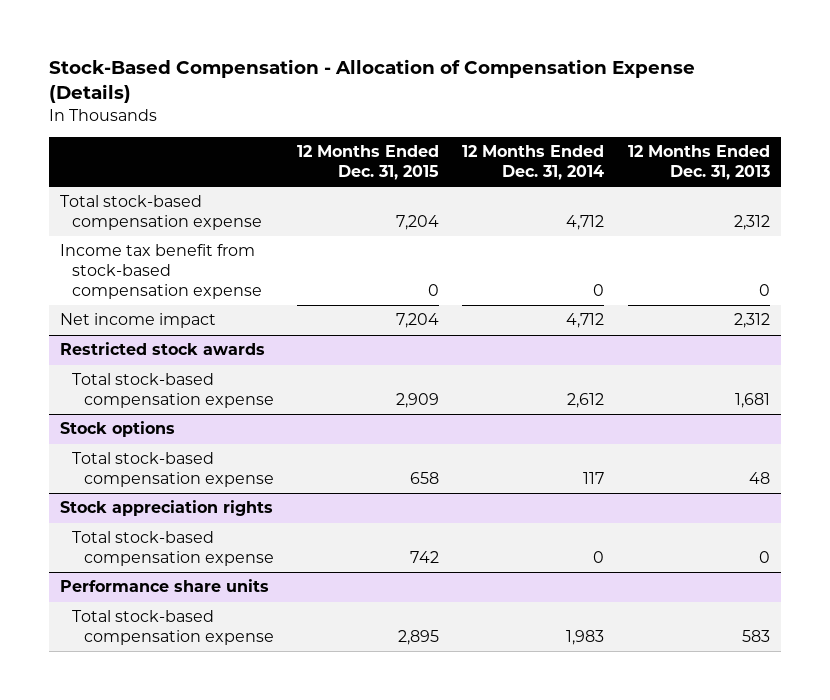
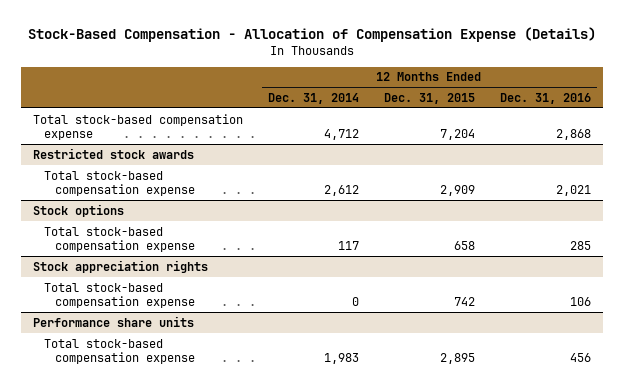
- | 12 Months Ended Dec. 31, 2015 | 12 Months Ended Dec. 31, 2014 | 12 Months Ended Dec. 31, 2013
+ | 12 Months Ended Dec. 31, 2014 | 12 Months Ended Dec. 31, 2015 | 12 Months Ended Dec. 31, 2016
- Income tax benefit from stock-based compensation expense | 0 | 0 | 0
- Net income impact | 7,204 | 4,712 | 2,312

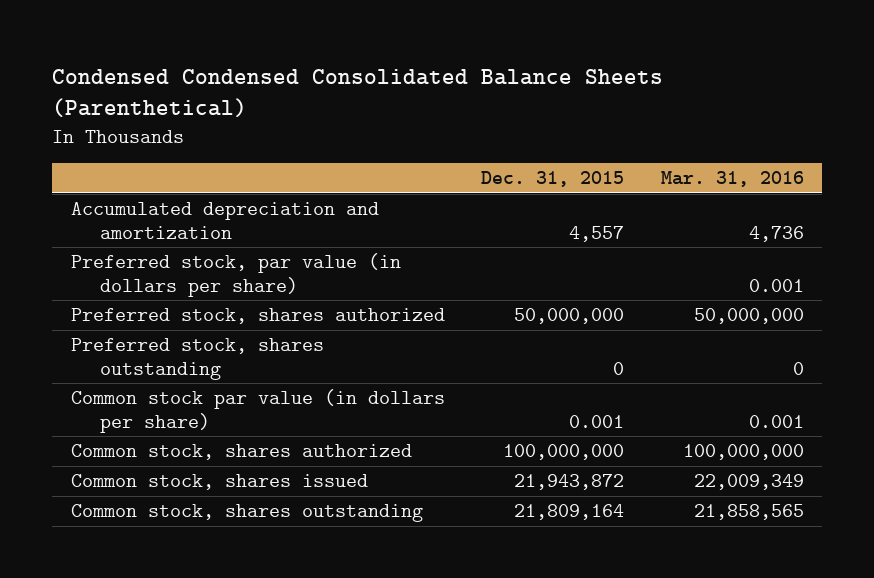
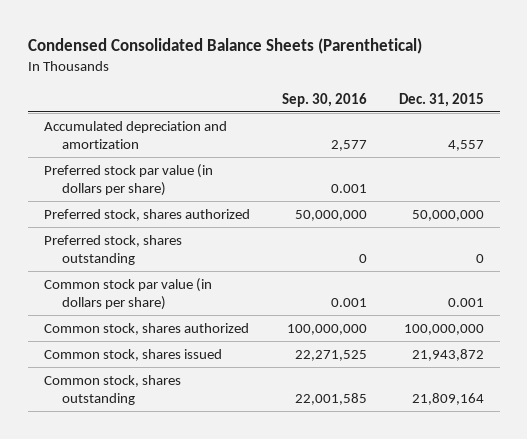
- Condensed Condensed Consolidated Balance Sheets (Parenthetical)
+ Condensed Consolidated Balance Sheets (Parenthetical)
- | Dec. 31, 2015 | Mar. 31, 2016
+ | Sep. 30, 2016 | Dec. 31, 2015
- Preferred stock, par value (in dollars per share) | | 0.001
+ Preferred stock par value (in dollars per share) | 0.001 |

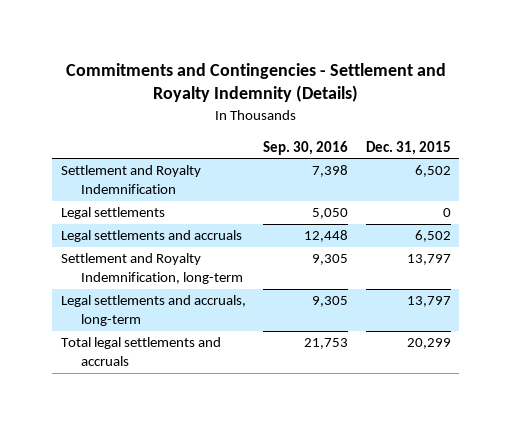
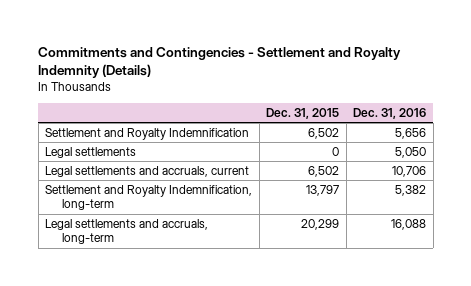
- | Sep. 30, 2016 | Dec. 31, 2015
+ | Dec. 31, 2015 | Dec. 31, 2016
- Legal settlements and accruals | 12,448 | 6,502
+ Legal settlements and accruals, current | 6,502 | 10,706
- Legal settlements and accruals, long-term | 9,305 | 13,797
- Total legal settlements and accruals | 21,753 | 20,299
+ Legal settlements and accruals, long-term | 20,299 | 16,088

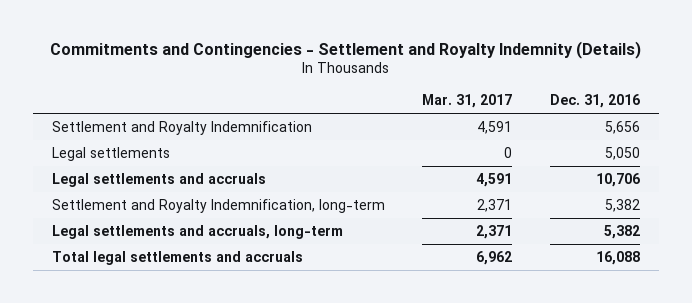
- | Dec. 31, 2015 | Dec. 31, 2016
+ | Mar. 31, 2017 | Dec. 31, 2016
- Legal settlements and accruals, current | 6,502 | 10,706
+ Legal settlements and accruals | 4,591 | 10,706
- Legal settlements and accruals, long-term | 20,299 | 16,088
+ Legal settlements and accruals, long-term | 2,371 | 5,382
+ Total legal settlements and accruals | 6,962 | 16,088

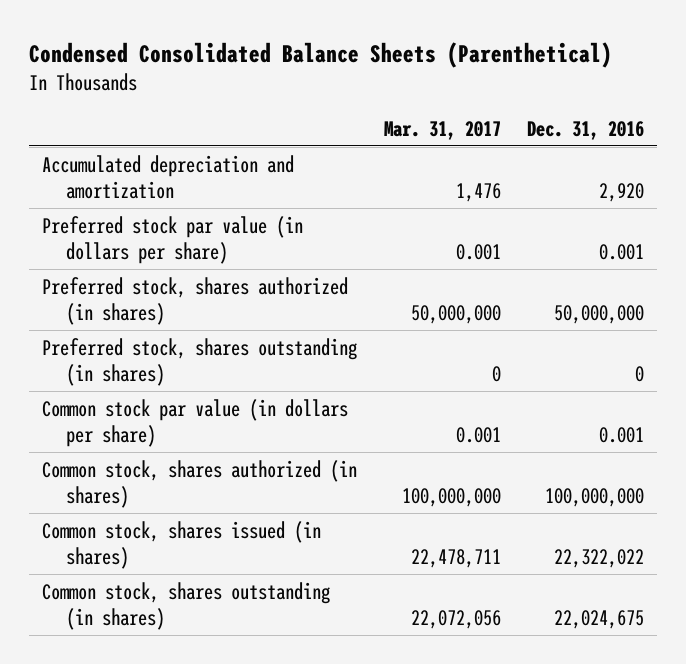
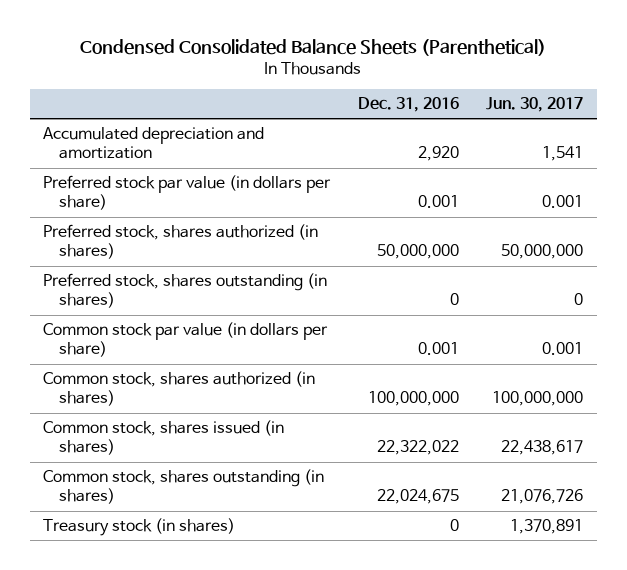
- | Mar. 31, 2017 | Dec. 31, 2016
+ | Dec. 31, 2016 | Jun. 30, 2017
+ Treasury stock (in shares) | 0 | 1,370,891

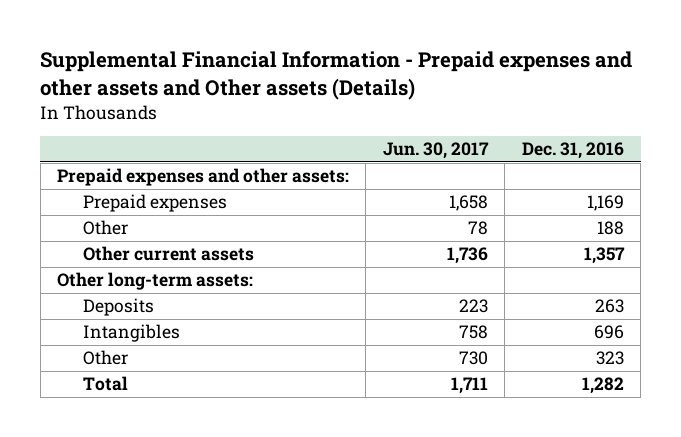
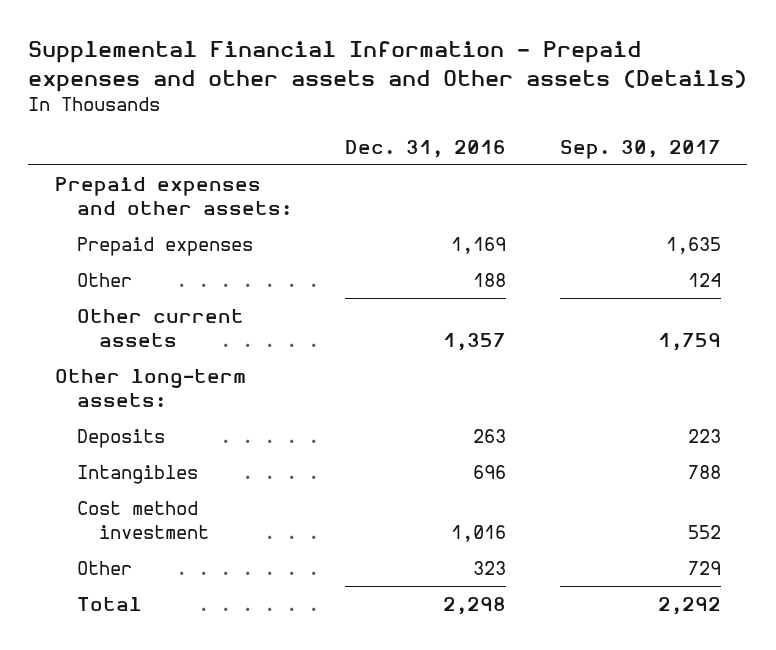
- | Jun. 30, 2017 | Dec. 31, 2016
+ | Dec. 31, 2016 | Sep. 30, 2017
+ Cost method investment | 1,016 | 552
- Total | 1,711 | 1,282
+ Total | 2,298 | 2,292

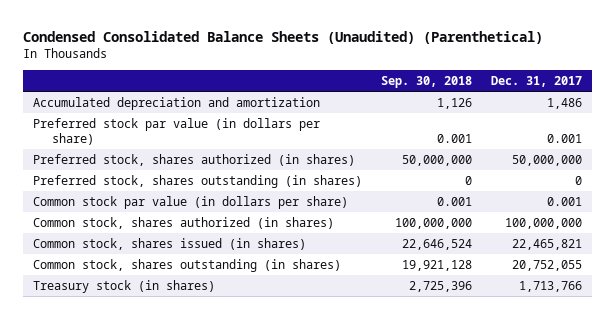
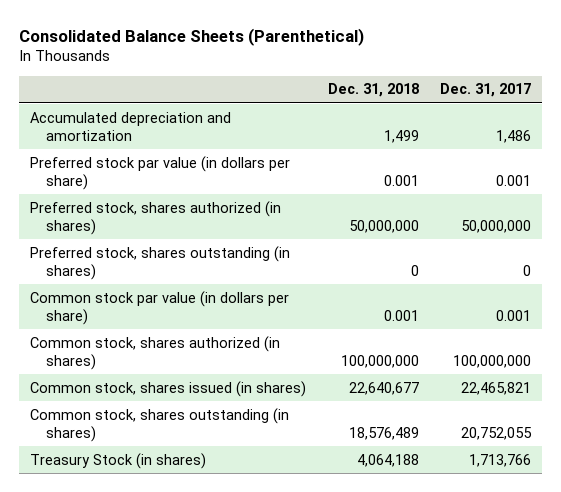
- Condensed Consolidated Balance Sheets (Unaudited) (Parenthetical)
+ Consolidated Balance Sheets (Parenthetical)
- | Sep. 30, 2018 | Dec. 31, 2017
+ | Dec. 31, 2018 | Dec. 31, 2017
- Treasury stock (in shares) | 2,725,396 | 1,713,766
+ Treasury Stock (in shares) | 4,064,188 | 1,713,766

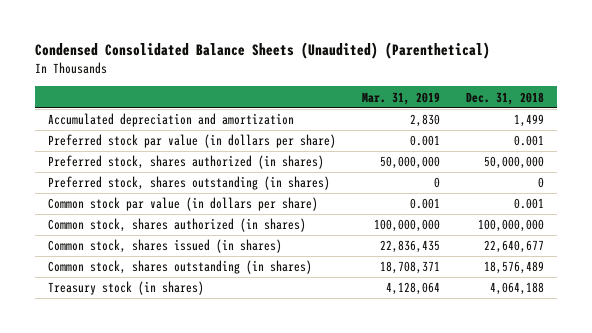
- Consolidated Balance Sheets (Parenthetical)
+ Condensed Consolidated Balance Sheets (Unaudited) (Parenthetical)
- | Dec. 31, 2018 | Dec. 31, 2017
+ | Mar. 31, 2019 | Dec. 31, 2018
- Treasury Stock (in shares) | 4,064,188 | 1,713,766
+ Treasury stock (in shares) | 4,128,064 | 4,064,188

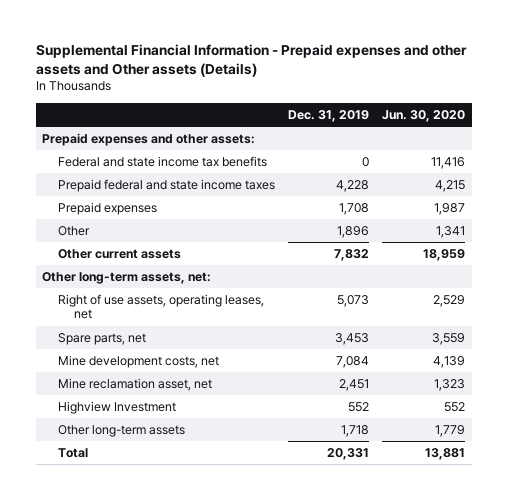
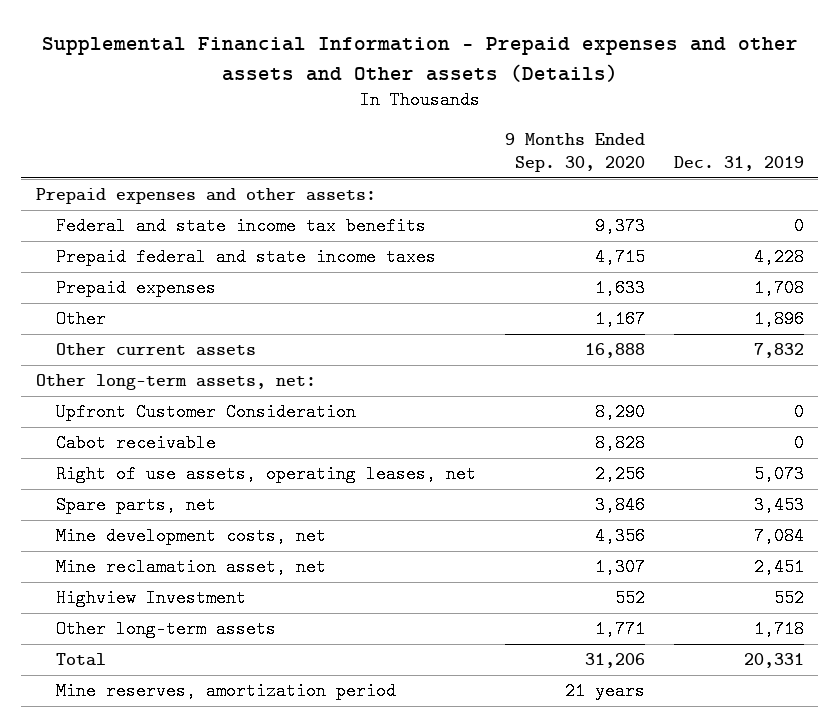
- | Dec. 31, 2019 | Jun. 30, 2020
+ | 9 Months Ended Sep. 30, 2020 | Dec. 31, 2019
+ Upfront Customer Consideration | 8,290 | 0
+ Cabot receivable | 8,828 | 0
+ Mine reserves, amortization period | 21 years |

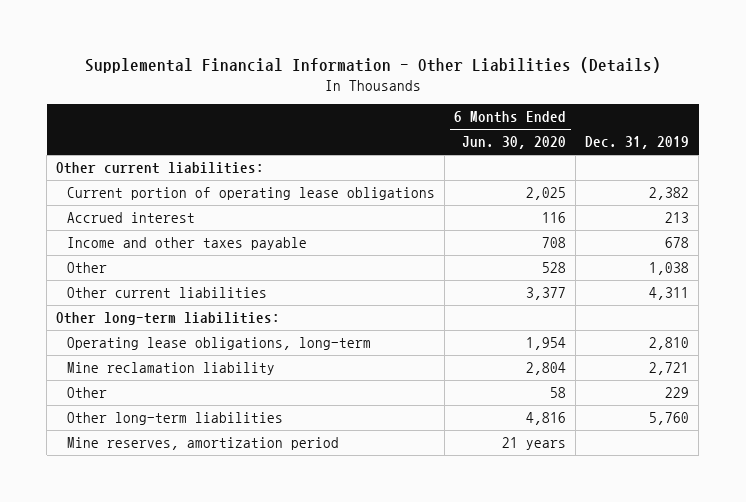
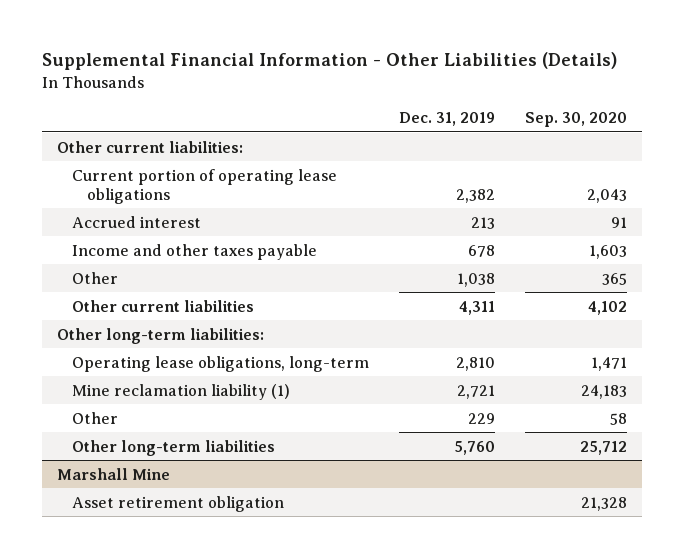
- | 6 Months Ended Jun. 30, 2020 | Dec. 31, 2019
+ | Dec. 31, 2019 | Sep. 30, 2020
- Mine reclamation liability | 2,804 | 2,721
+ Mine reclamation liability (1) | 2,721 | 24,183
- Mine reserves, amortization period | 21 years |
+ Marshall Mine
+ Asset retirement obligation | | 21,328

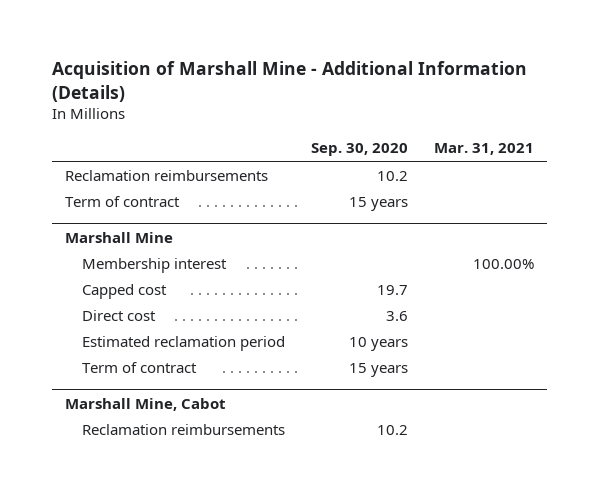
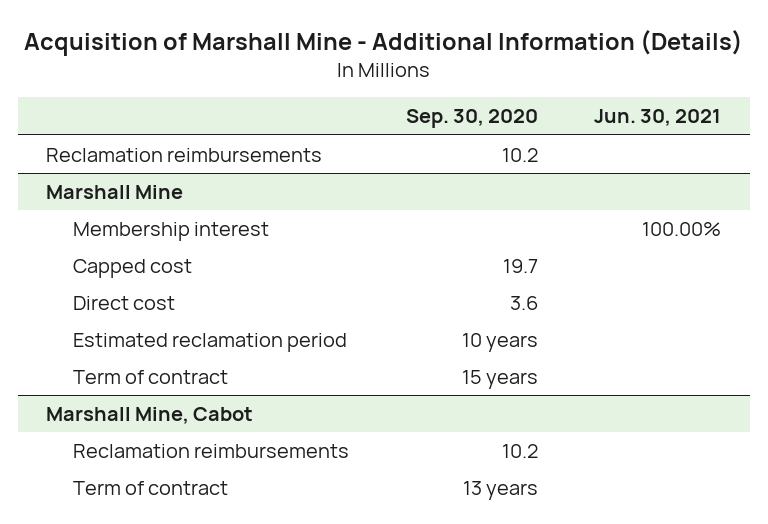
- | Sep. 30, 2020 | Mar. 31, 2021
+ | Sep. 30, 2020 | Jun. 30, 2021
- Term of contract | 15 years |
@ Marshall Mine, Cabot
+ Term of contract | 13 years |

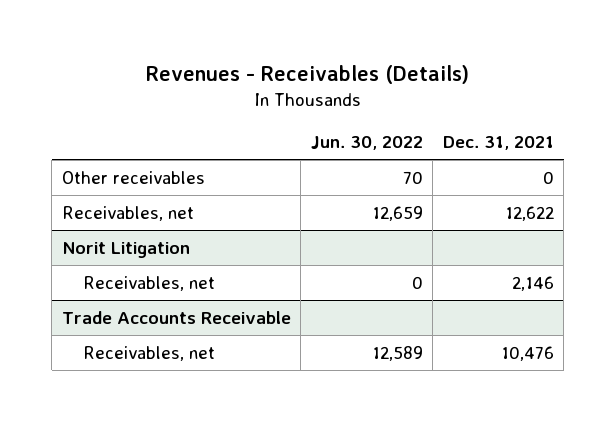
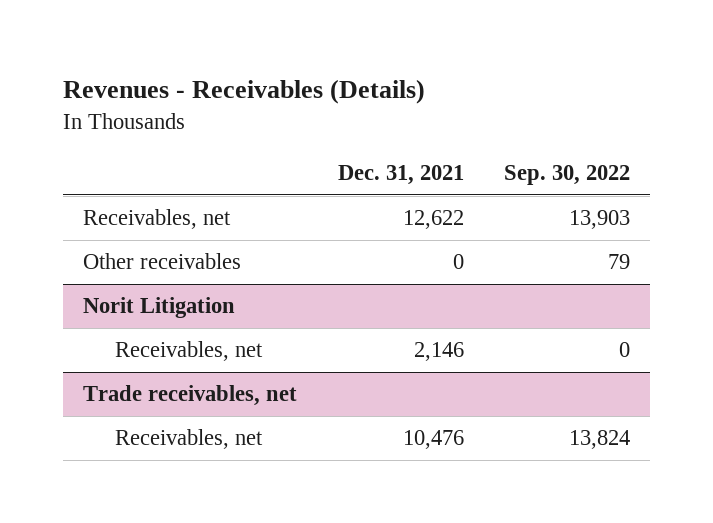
- | Jun. 30, 2022 | Dec. 31, 2021
+ | Dec. 31, 2021 | Sep. 30, 2022
moved down: Other receivables | 0 | 79
- Trade Accounts Receivable
+ Trade receivables, net

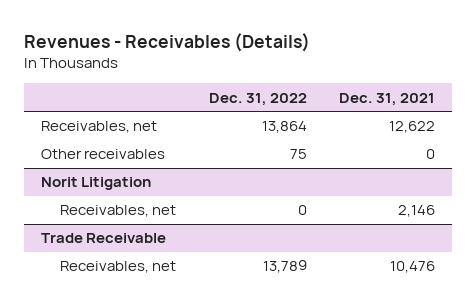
- | Dec. 31, 2021 | Sep. 30, 2022
+ | Dec. 31, 2022 | Dec. 31, 2021
- Trade receivables, net
+ Trade Receivable

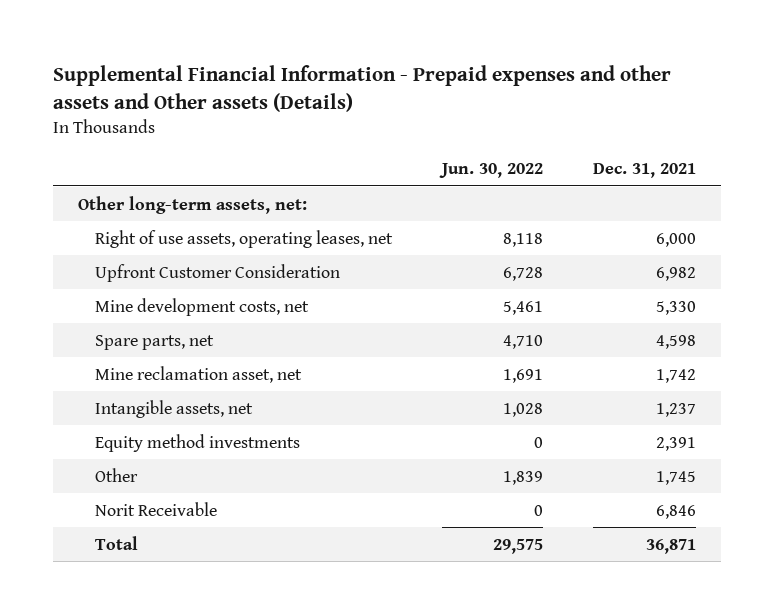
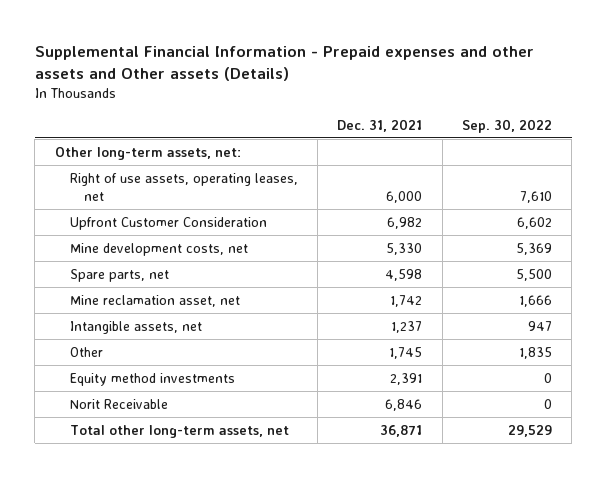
- | Jun. 30, 2022 | Dec. 31, 2021
+ | Dec. 31, 2021 | Sep. 30, 2022
moved down: Equity method investments | 2,391 | 0
- Total | 29,575 | 36,871
+ Total other long-term assets, net | 36,871 | 29,529

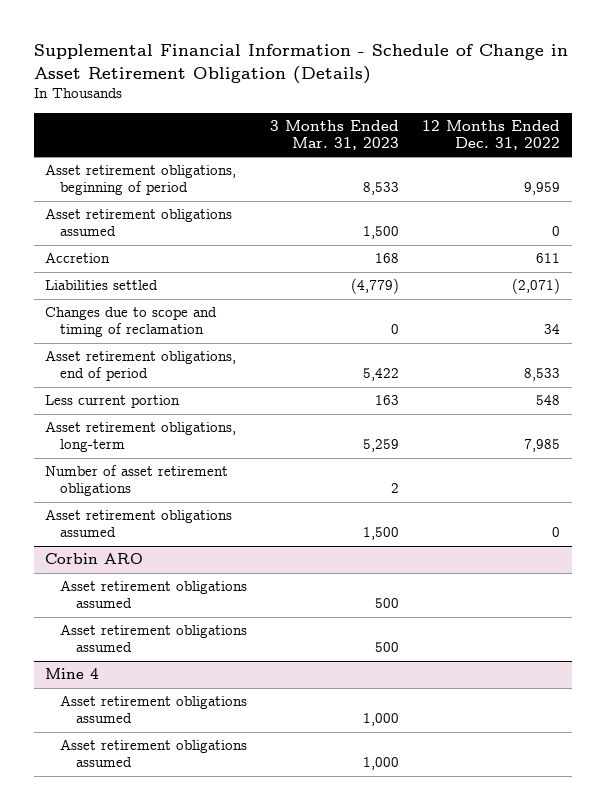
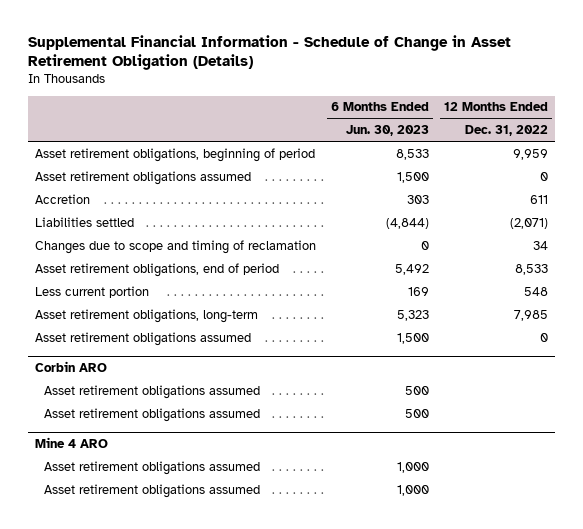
- | 3 Months Ended Mar. 31, 2023 | 12 Months Ended Dec. 31, 2022
+ | 6 Months Ended Jun. 30, 2023 | 12 Months Ended Dec. 31, 2022
- Number of asset retirement obligations | 2 |
- Mine 4
+ Mine 4 ARO

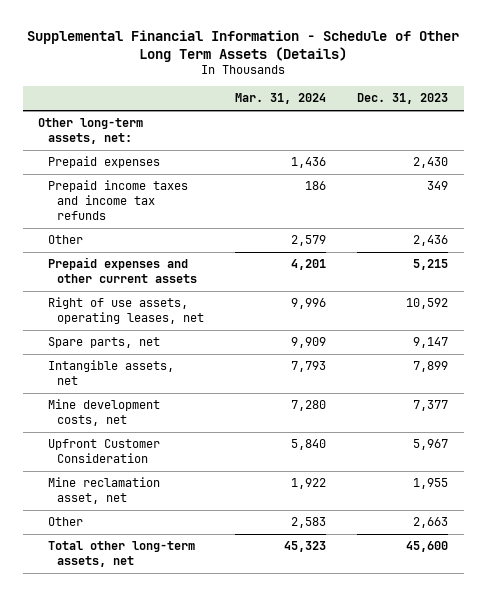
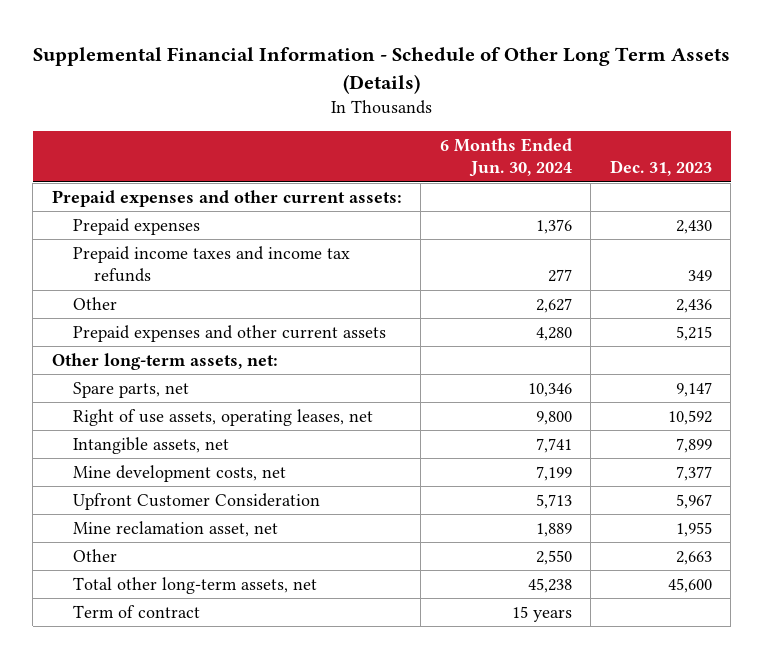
- | Mar. 31, 2024 | Dec. 31, 2023
+ | 6 Months Ended Jun. 30, 2024 | Dec. 31, 2023
+ Prepaid expenses and other current assets:
moved down: Other long-term assets, net:
moved down: Right of use assets, operating leases, net | 9,800 | 10,592
+ Term of contract | 15 years |

